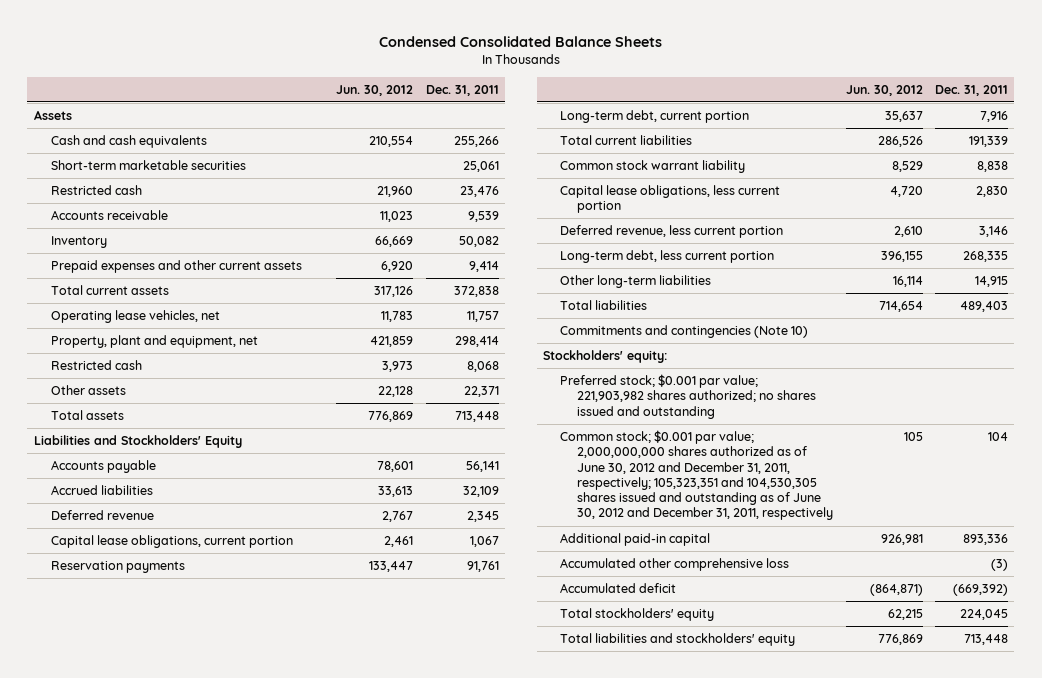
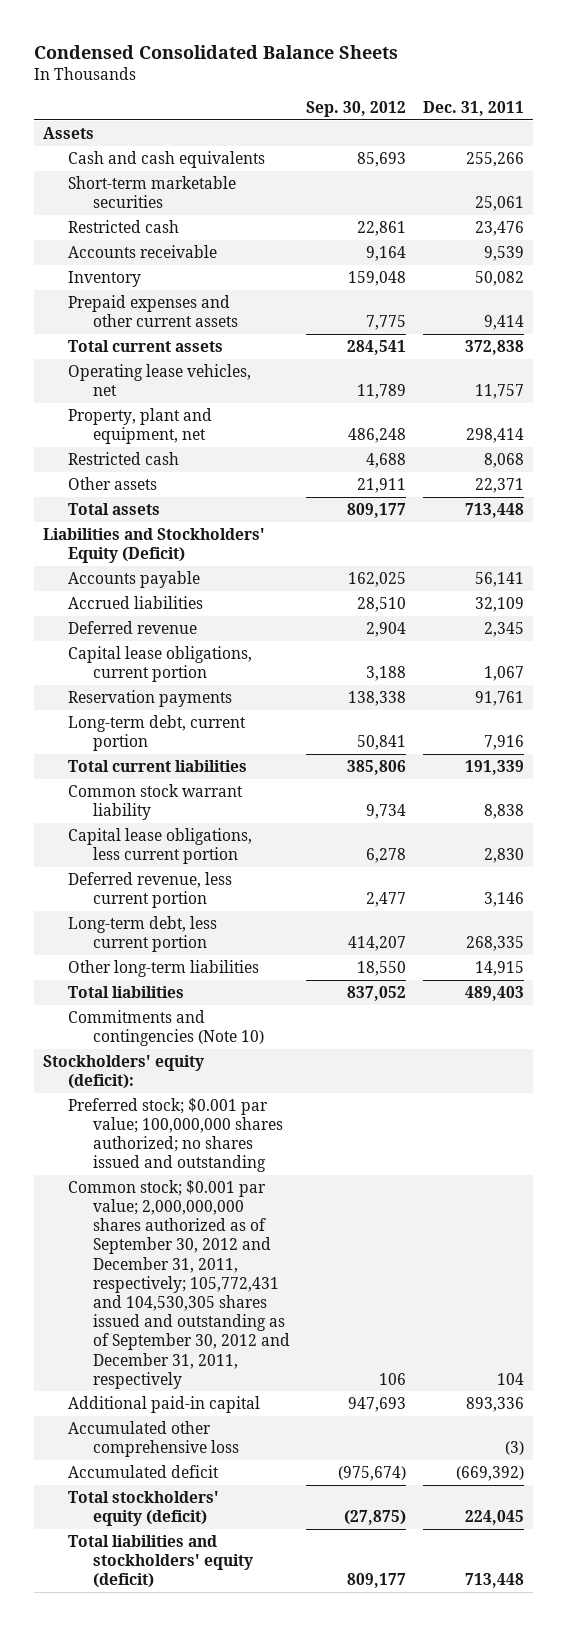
- | Jun. 30, 2012 | Dec. 31, 2011
+ | Sep. 30, 2012 | Dec. 31, 2011
- Liabilities and Stockholders' Equity
+ Liabilities and Stockholders' Equity (Deficit)
- Stockholders' equity:
- Preferred stock; $0.001 par value; 221,903,982 shares authorized; no shares issued and outstanding
- Common stock; $0.001 par value; 2,000,000,000 shares authorized as of June 30, 2012 and December 31, 2011, respectively; 105,323,351 and 104,530,305 shares issued and outstanding as of June 30, 2012 and December 31, 2011, respectively | 105 | 104
+ Stockholders' equity (deficit):
+ Preferred stock; $0.001 par value; 100,000,000 shares authorized; no shares issued and outstanding
+ Common stock; $0.001 par value; 2,000,000,000 shares authorized as of September 30, 2012 and December 31, 2011, respectively; 105,772,431 and 104,530,305 shares issued and outstanding as of September 30, 2012 and December 31, 2011, respectively | 106 | 104
- Total stockholders' equity | 62,215 | 224,045
- Total liabilities and stockholders' equity | 776,869 | 713,448
+ Total stockholders' equity (deficit) | (27,875) | 224,045
+ Total liabilities and stockholders' equity (deficit) | 809,177 | 713,448

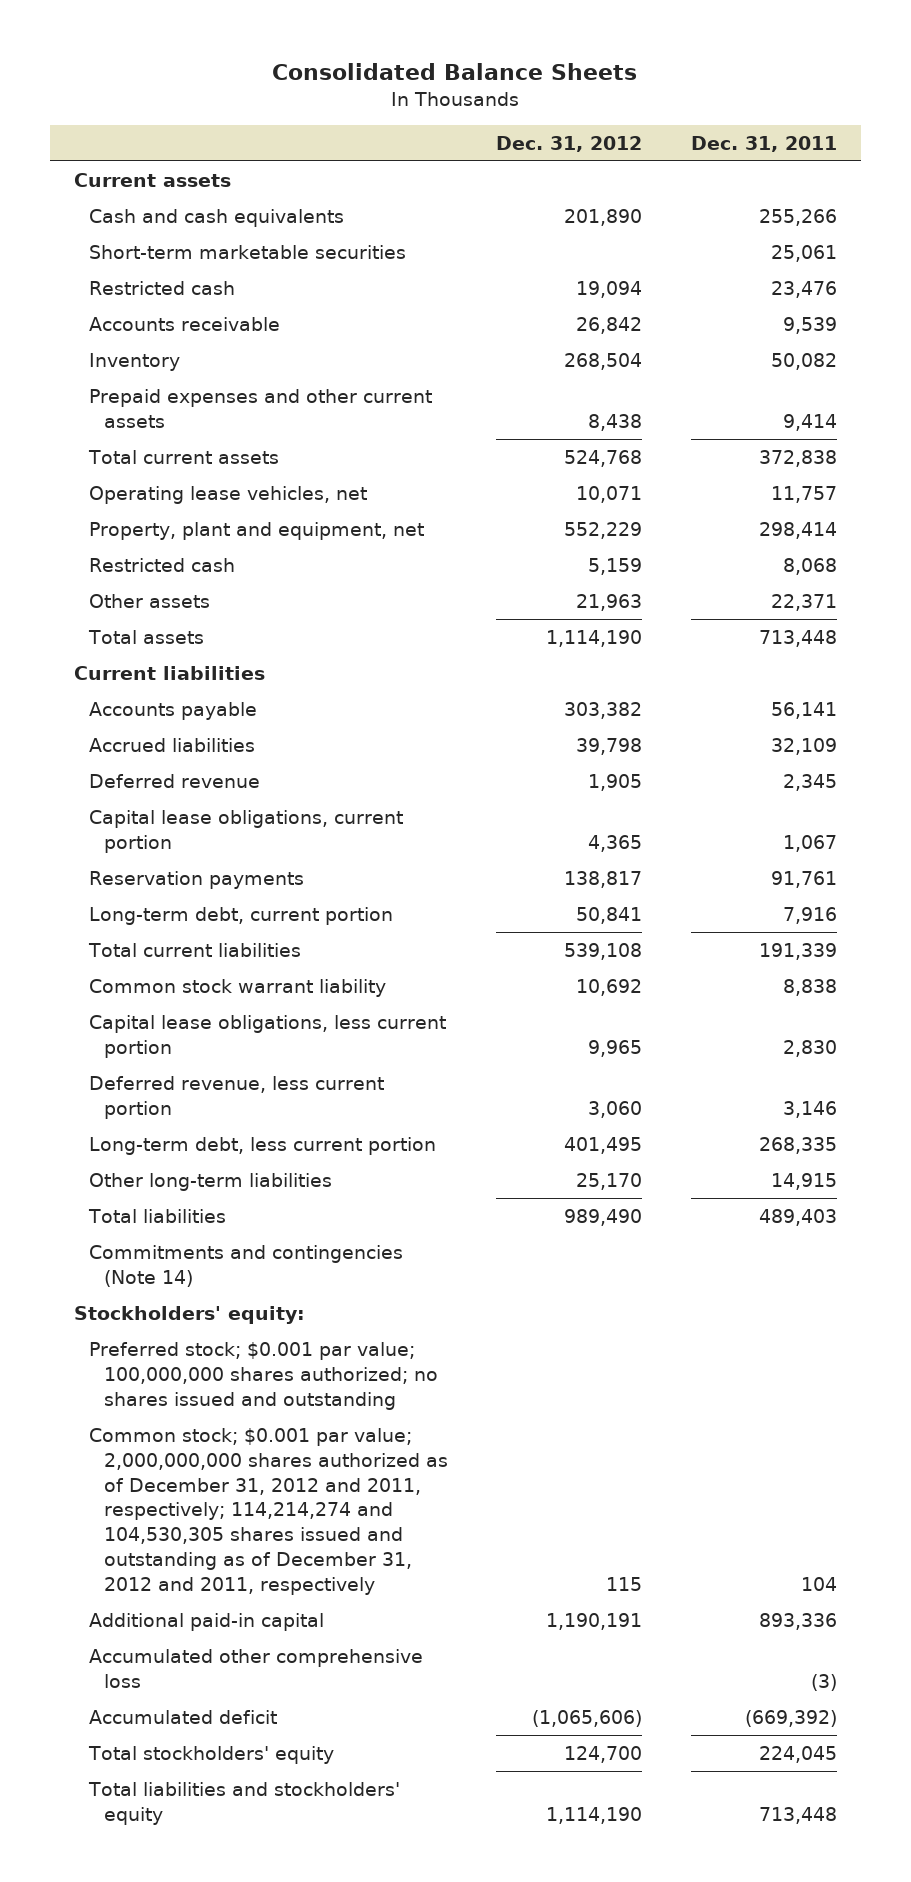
- Condensed Consolidated Balance Sheets
+ Consolidated Balance Sheets
- | Sep. 30, 2012 | Dec. 31, 2011
+ | Dec. 31, 2012 | Dec. 31, 2011
- Assets
+ Current assets
- Liabilities and Stockholders' Equity (Deficit)
+ Current liabilities
- Commitments and contingencies (Note 10)
- Stockholders' equity (deficit):
+ Commitments and contingencies (Note 14)
+ Stockholders' equity:
- Common stock; $0.001 par value; 2,000,000,000 shares authorized as of September 30, 2012 and December 31, 2011, respectively; 105,772,431 and 104,530,305 shares issued and outstanding as of September 30, 2012 and December 31, 2011, respectively | 106 | 104
+ Common stock; $0.001 par value; 2,000,000,000 shares authorized as of December 31, 2012 and 2011, respectively; 114,214,274 and 104,530,305 shares issued and outstanding as of December 31, 2012 and 2011, respectively | 115 | 104
- Total stockholders' equity (deficit) | (27,875) | 224,045
- Total liabilities and stockholders' equity (deficit) | 809,177 | 713,448
+ Total stockholders' equity | 124,700 | 224,045
+ Total liabilities and stockholders' equity | 1,114,190 | 713,448

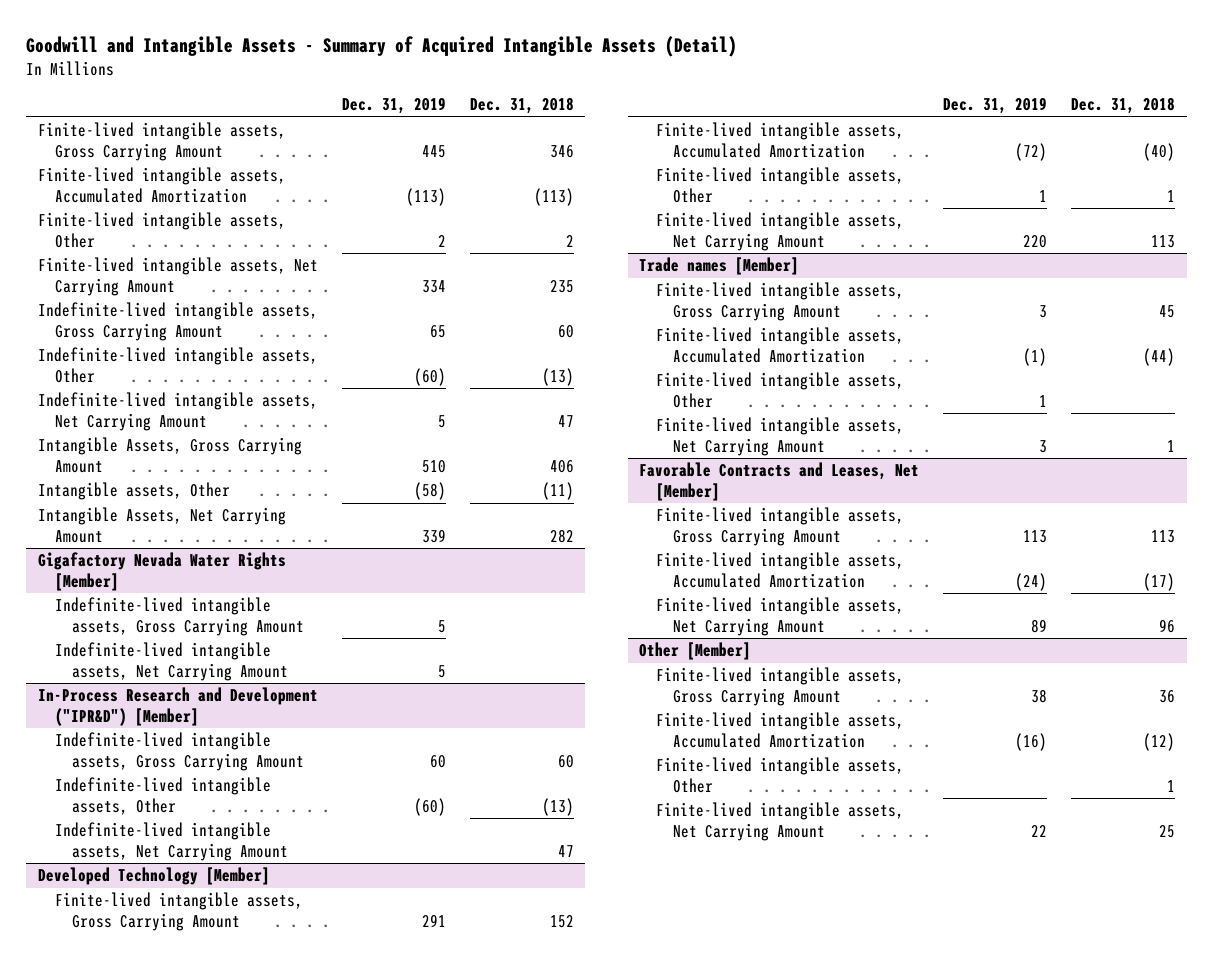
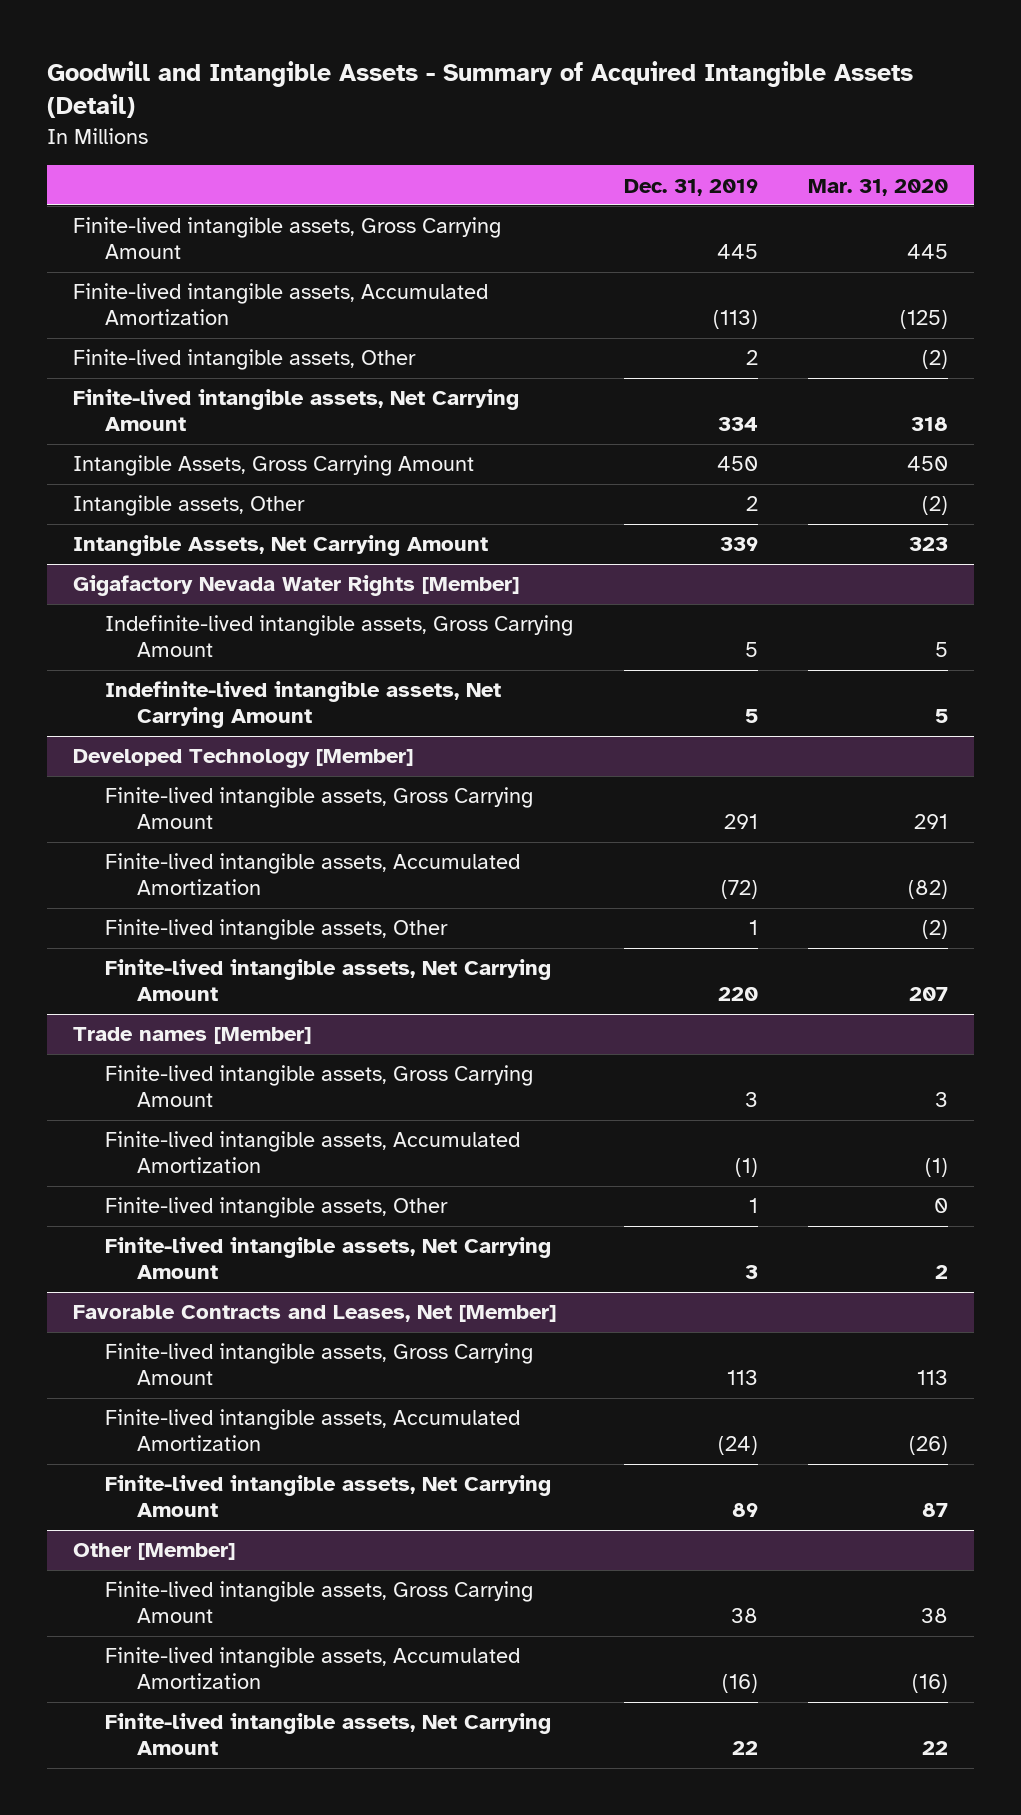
- | Dec. 31, 2019 | Dec. 31, 2018
+ | Dec. 31, 2019 | Mar. 31, 2020
- Indefinite-lived intangible assets, Gross Carrying Amount | 65 | 60
- Indefinite-lived intangible assets, Other | (60) | (13)
- Indefinite-lived intangible assets, Net Carrying Amount | 5 | 47
- Intangible Assets, Gross Carrying Amount | 510 | 406
- Intangible assets, Other | (58) | (11)
+ Intangible Assets, Gross Carrying Amount | 450 | 450
+ Intangible assets, Other | 2 | (2)
- In-Process Research and Development ("IPR&D") [Member]
- Indefinite-lived intangible assets, Gross Carrying Amount | 60 | 60
- Indefinite-lived intangible assets, Other | (60) | (13)
- Indefinite-lived intangible assets, Net Carrying Amount | | 47
@ Other [Member]
- Finite-lived intangible assets, Other | | 1

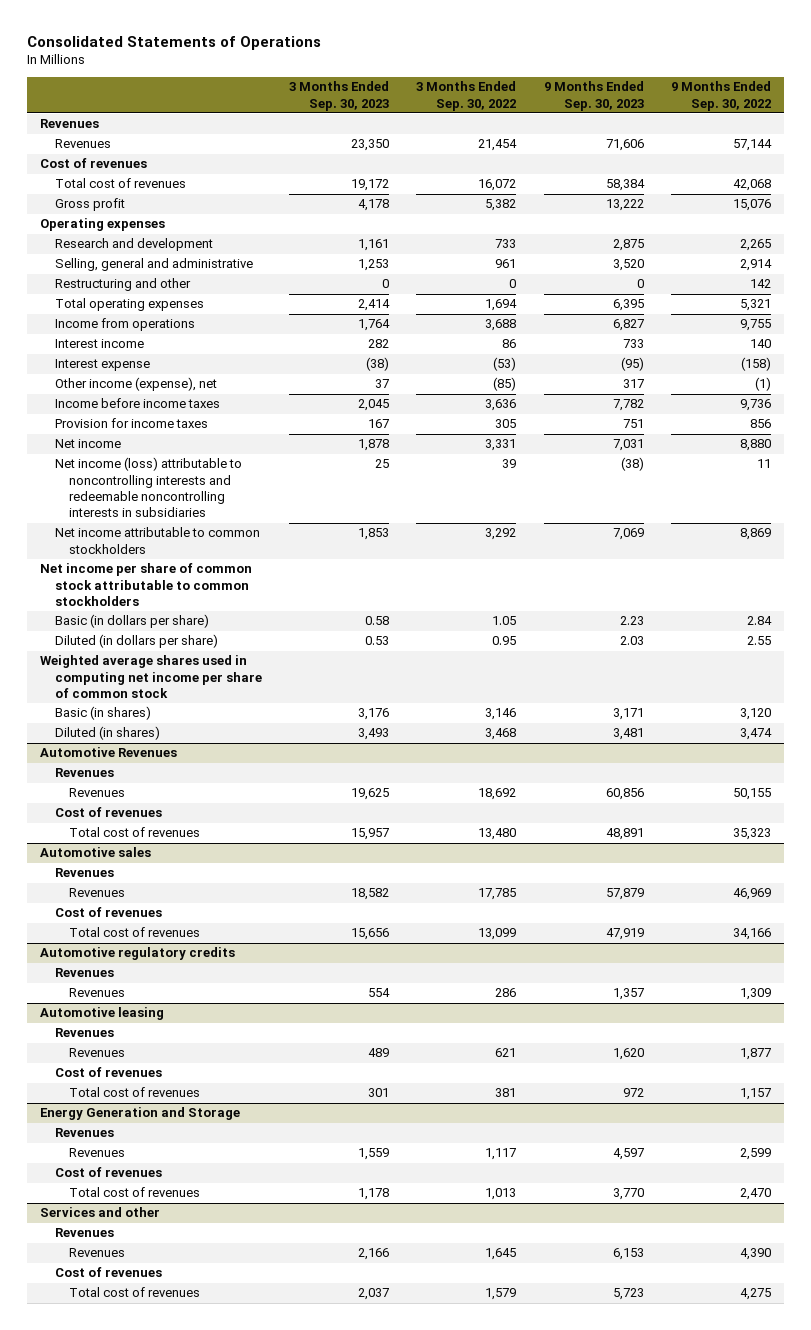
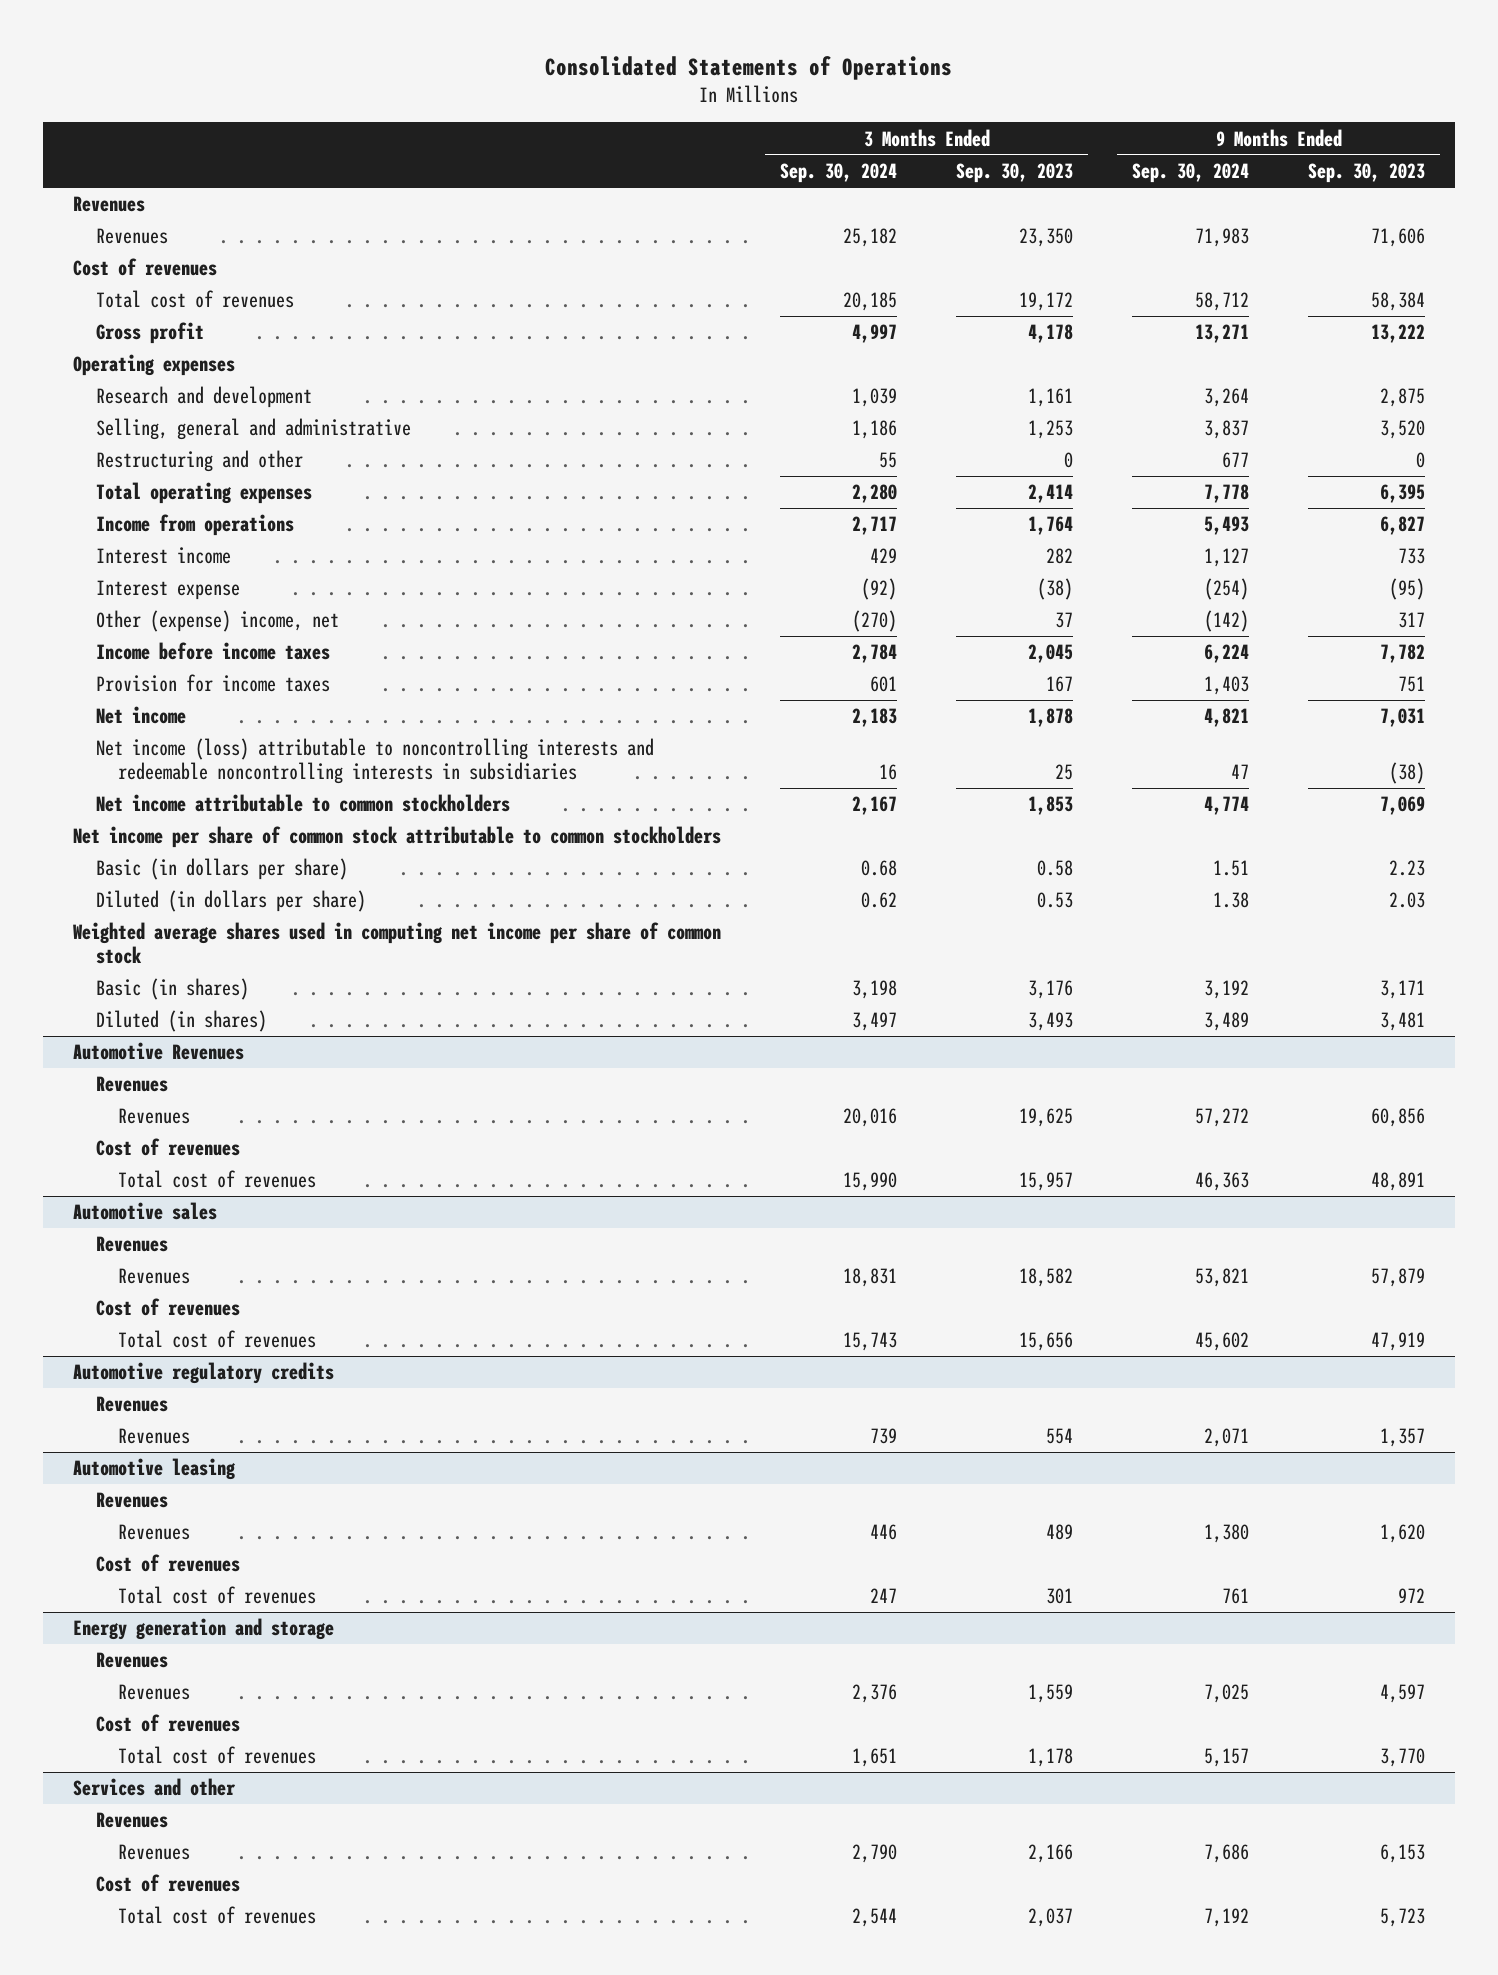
- | 3 Months Ended Sep. 30, 2023 | 3 Months Ended Sep. 30, 2022 | 9 Months Ended Sep. 30, 2023 | 9 Months Ended Sep. 30, 2022
+ | 3 Months Ended Sep. 30, 2024 | 3 Months Ended Sep. 30, 2023 | 9 Months Ended Sep. 30, 2024 | 9 Months Ended Sep. 30, 2023
- Other income (expense), net | 37 | (85) | 317 | (1)
+ Other (expense) income, net | (270) | 37 | (142) | 317
- Energy Generation and Storage
+ Energy generation and storage

